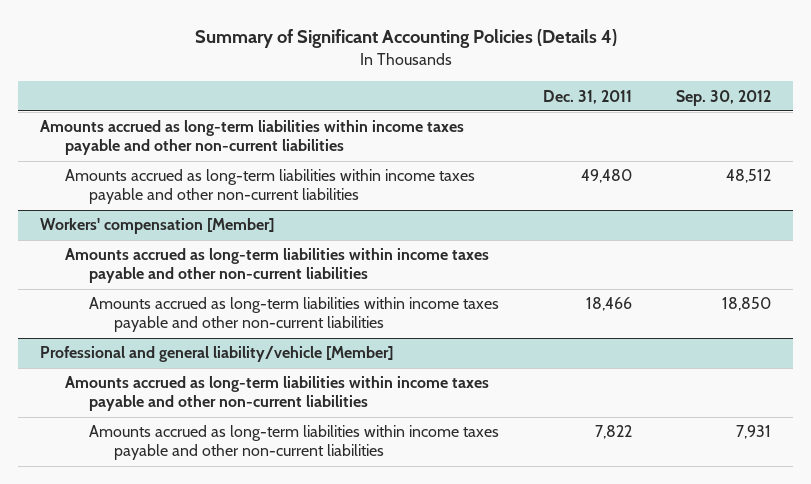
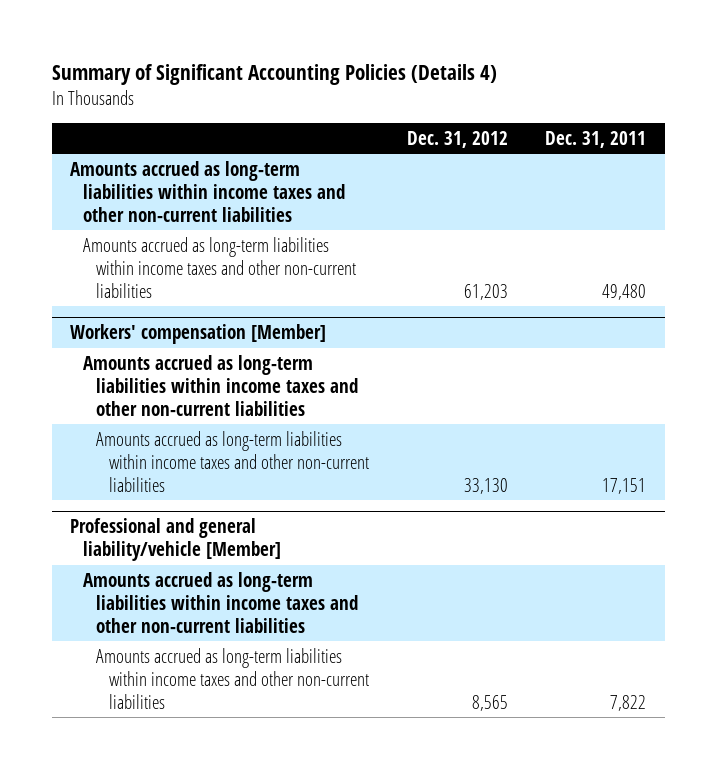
- | Dec. 31, 2011 | Sep. 30, 2012
+ | Dec. 31, 2012 | Dec. 31, 2011
- Amounts accrued as long-term liabilities within income taxes payable and other non-current liabilities
- Amounts accrued as long-term liabilities within income taxes payable and other non-current liabilities | 49,480 | 48,512
+ Amounts accrued as long-term liabilities within income taxes and other non-current liabilities
+ Amounts accrued as long-term liabilities within income taxes and other non-current liabilities | 61,203 | 49,480
@ Workers' compensation [Member]
- Amounts accrued as long-term liabilities within income taxes payable and other non-current liabilities
- Amounts accrued as long-term liabilities within income taxes payable and other non-current liabilities | 18,466 | 18,850
+ Amounts accrued as long-term liabilities within income taxes and other non-current liabilities
+ Amounts accrued as long-term liabilities within income taxes and other non-current liabilities | 33,130 | 17,151
@ Professional and general liability/vehicle [Member]
- Amounts accrued as long-term liabilities within income taxes payable and other non-current liabilities
- Amounts accrued as long-term liabilities within income taxes payable and other non-current liabilities | 7,822 | 7,931
+ Amounts accrued as long-term liabilities within income taxes and other non-current liabilities
+ Amounts accrued as long-term liabilities within income taxes and other non-current liabilities | 8,565 | 7,822

